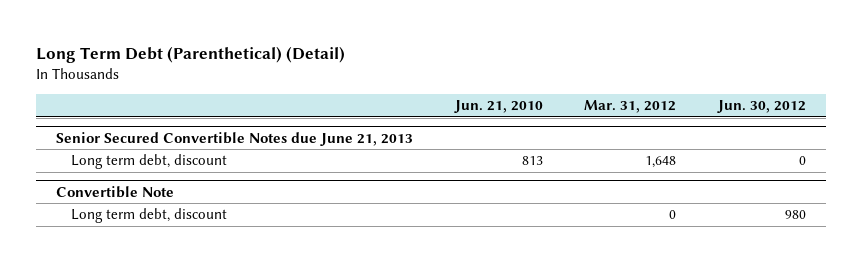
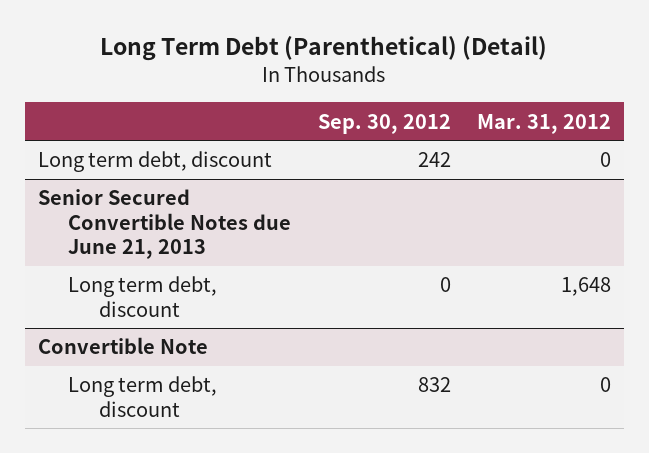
- | Jun. 21, 2010 | Mar. 31, 2012 | Jun. 30, 2012
+ | Sep. 30, 2012 | Mar. 31, 2012
+ Long term debt, discount | 242 | 0

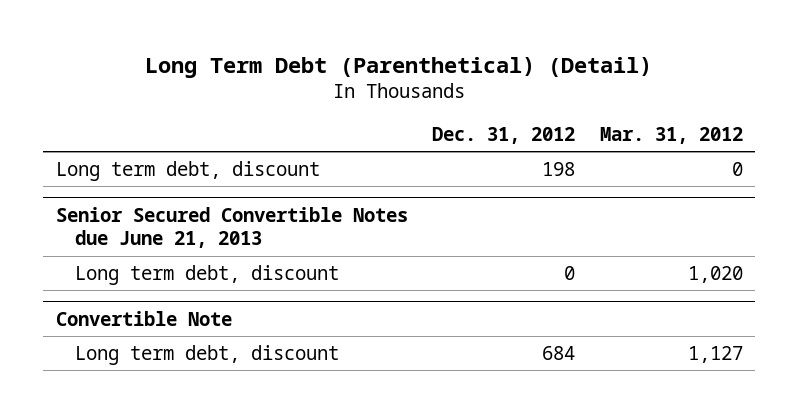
- | Sep. 30, 2012 | Mar. 31, 2012
+ | Dec. 31, 2012 | Mar. 31, 2012
@ Senior Secured Convertible Notes due June 21, 2013
- Long term debt, discount | 0 | 1,648
+ Long term debt, discount | 0 | 1,020
@ Convertible Note
- Long term debt, discount | 832 | 0
+ Long term debt, discount | 684 | 1,127

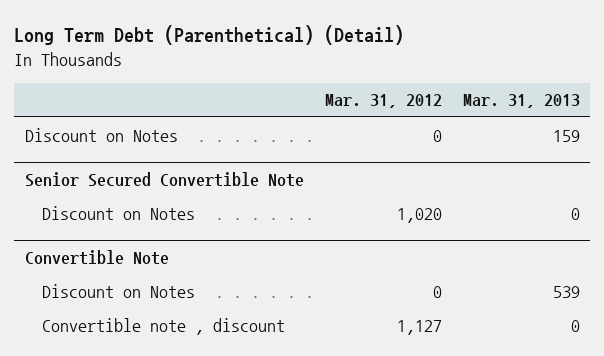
- | Dec. 31, 2012 | Mar. 31, 2012
+ | Mar. 31, 2012 | Mar. 31, 2013
- Long term debt, discount | 198 | 0
- Senior Secured Convertible Notes due June 21, 2013
- Long term debt, discount | 0 | 1,020
+ Discount on Notes | 0 | 159
+ Senior Secured Convertible Note
+ Discount on Notes | 1,020 | 0
@ Convertible Note
- Long term debt, discount | 684 | 1,127
+ Discount on Notes | 0 | 539
+ Convertible note , discount | 1,127 | 0

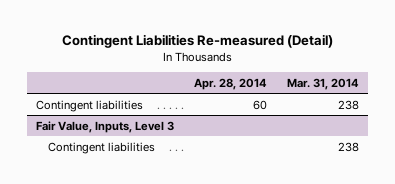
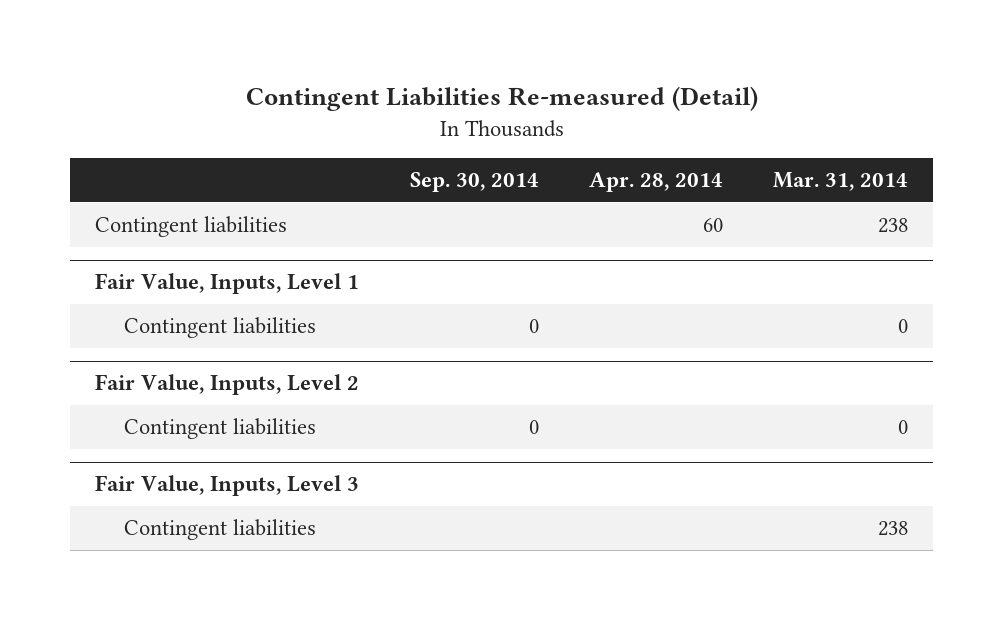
- | Apr. 28, 2014 | Mar. 31, 2014
+ | Sep. 30, 2014 | Apr. 28, 2014 | Mar. 31, 2014
+ Fair Value, Inputs, Level 1
+ Contingent liabilities | 0 | | 0
+ Fair Value, Inputs, Level 2
+ Contingent liabilities | 0 | | 0

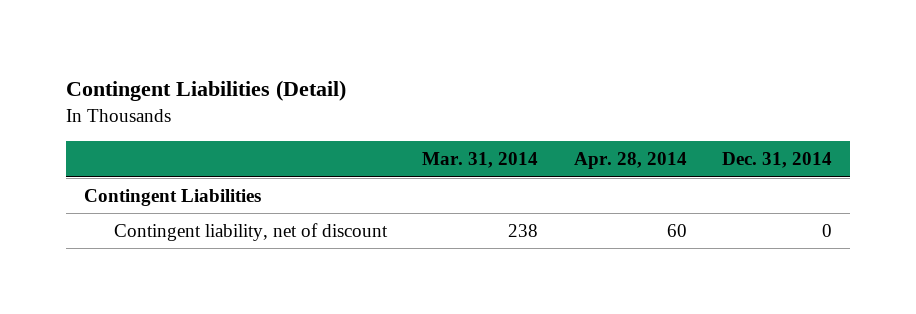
- Contingent Liabilities Re-measured (Detail)
+ Contingent Liabilities (Detail)
- | Sep. 30, 2014 | Apr. 28, 2014 | Mar. 31, 2014
+ | Mar. 31, 2014 | Apr. 28, 2014 | Dec. 31, 2014
- Contingent liabilities | | 60 | 238
- Fair Value, Inputs, Level 1
- Contingent liabilities | 0 | | 0
- Fair Value, Inputs, Level 2
- Contingent liabilities | 0 | | 0
- Fair Value, Inputs, Level 3
- Contingent liabilities | | | 238
+ Contingent Liabilities
+ Contingent liability, net of discount | 238 | 60 | 0

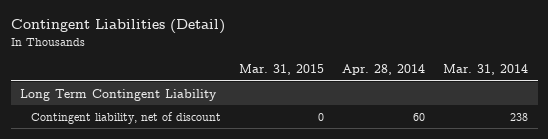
- | Mar. 31, 2014 | Apr. 28, 2014 | Dec. 31, 2014
+ | Mar. 31, 2015 | Apr. 28, 2014 | Mar. 31, 2014
- Contingent Liabilities
+ Long Term Contingent Liability

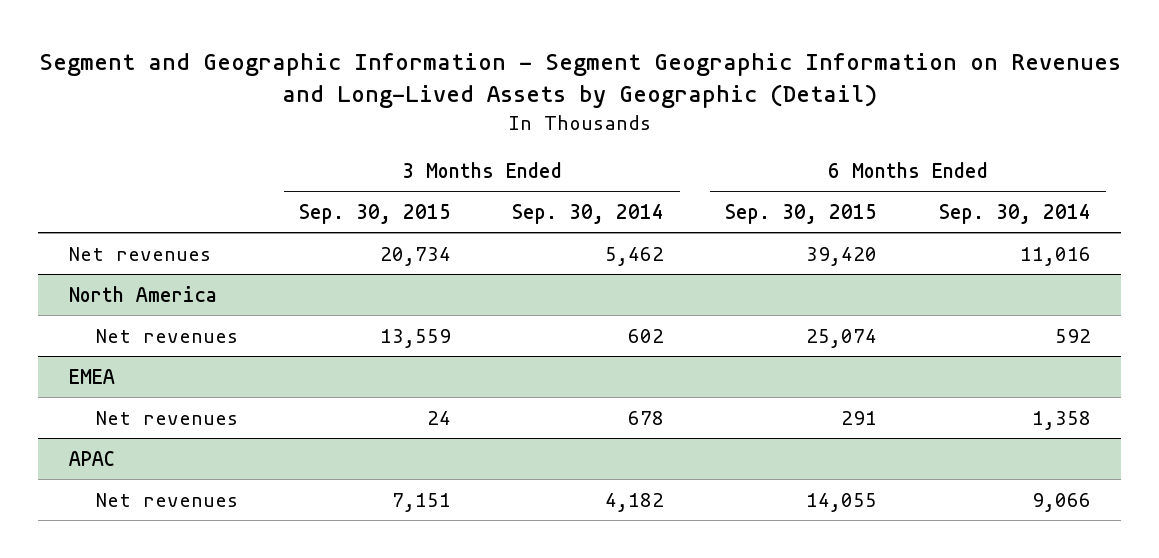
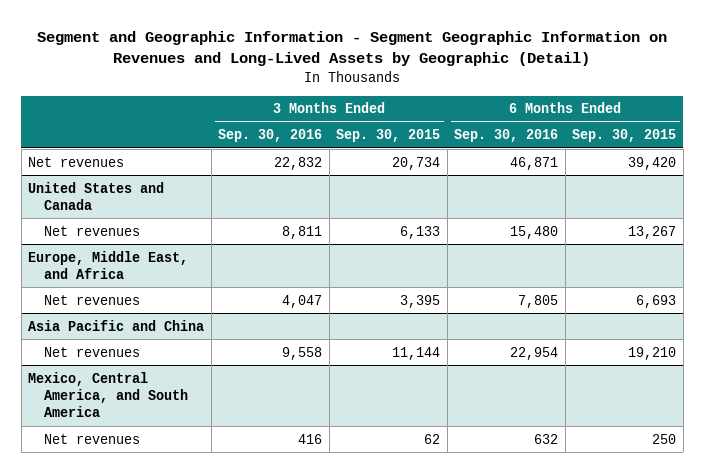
- | 3 Months Ended Sep. 30, 2015 | 3 Months Ended Sep. 30, 2014 | 6 Months Ended Sep. 30, 2015 | 6 Months Ended Sep. 30, 2014
+ | 3 Months Ended Sep. 30, 2016 | 3 Months Ended Sep. 30, 2015 | 6 Months Ended Sep. 30, 2016 | 6 Months Ended Sep. 30, 2015
- North America
- Net revenues | 13,559 | 602 | 25,074 | 592
- EMEA
- Net revenues | 24 | 678 | 291 | 1,358
- APAC
- Net revenues | 7,151 | 4,182 | 14,055 | 9,066
+ United States and Canada
+ Net revenues | 8,811 | 6,133 | 15,480 | 13,267
+ Europe, Middle East, and Africa
+ Net revenues | 4,047 | 3,395 | 7,805 | 6,693
+ Asia Pacific and China
+ Net revenues | 9,558 | 11,144 | 22,954 | 19,210
+ Mexico, Central America, and South America
+ Net revenues | 416 | 62 | 632 | 250

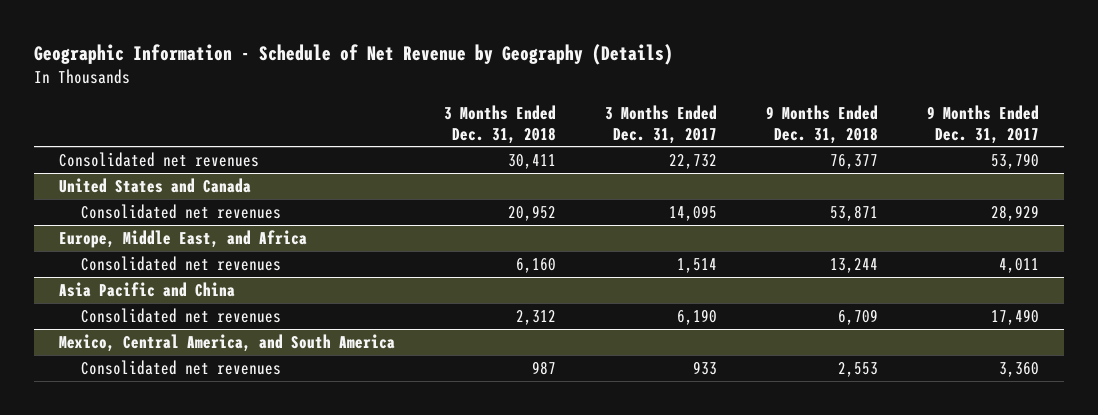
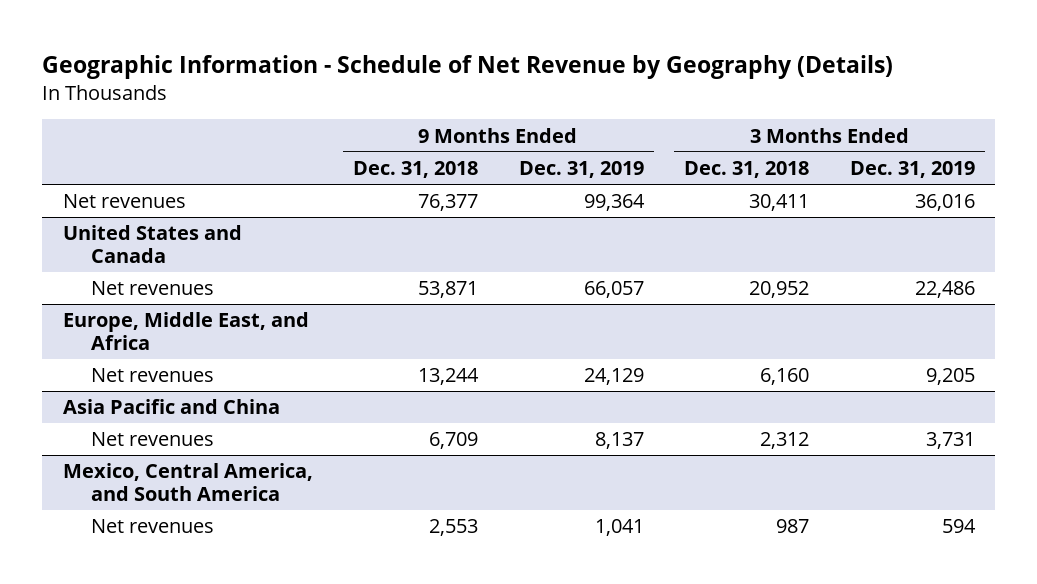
- | 3 Months Ended Dec. 31, 2018 | 3 Months Ended Dec. 31, 2017 | 9 Months Ended Dec. 31, 2018 | 9 Months Ended Dec. 31, 2017
+ | 9 Months Ended Dec. 31, 2018 | 9 Months Ended Dec. 31, 2019 | 3 Months Ended Dec. 31, 2018 | 3 Months Ended Dec. 31, 2019
- Consolidated net revenues | 30,411 | 22,732 | 76,377 | 53,790
+ Net revenues | 76,377 | 99,364 | 30,411 | 36,016
@ United States and Canada
- Consolidated net revenues | 20,952 | 14,095 | 53,871 | 28,929
+ Net revenues | 53,871 | 66,057 | 20,952 | 22,486
@ Europe, Middle East, and Africa
- Consolidated net revenues | 6,160 | 1,514 | 13,244 | 4,011
+ Net revenues | 13,244 | 24,129 | 6,160 | 9,205
@ Asia Pacific and China
- Consolidated net revenues | 2,312 | 6,190 | 6,709 | 17,490
+ Net revenues | 6,709 | 8,137 | 2,312 | 3,731
@ Mexico, Central America, and South America
- Consolidated net revenues | 987 | 933 | 2,553 | 3,360
+ Net revenues | 2,553 | 1,041 | 987 | 594

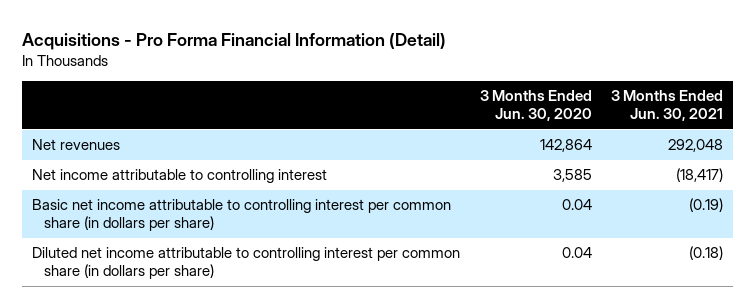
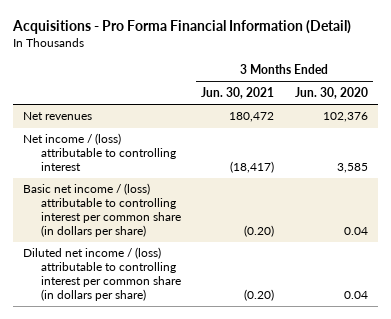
- | 3 Months Ended Jun. 30, 2020 | 3 Months Ended Jun. 30, 2021
+ | 3 Months Ended Jun. 30, 2021 | 3 Months Ended Jun. 30, 2020
- Net revenues | 142,864 | 292,048
- Net income attributable to controlling interest | 3,585 | (18,417)
- Basic net income attributable to controlling interest per common share (in dollars per share) | 0.04 | (0.19)
- Diluted net income attributable to controlling interest per common share (in dollars per share) | 0.04 | (0.18)
+ Net revenues | 180,472 | 102,376
+ Net income / (loss) attributable to controlling interest | (18,417) | 3,585
+ Basic net income / (loss) attributable to controlling interest per common share (in dollars per share) | (0.20) | 0.04
+ Diluted net income / (loss) attributable to controlling interest per common share (in dollars per share) | (0.20) | 0.04

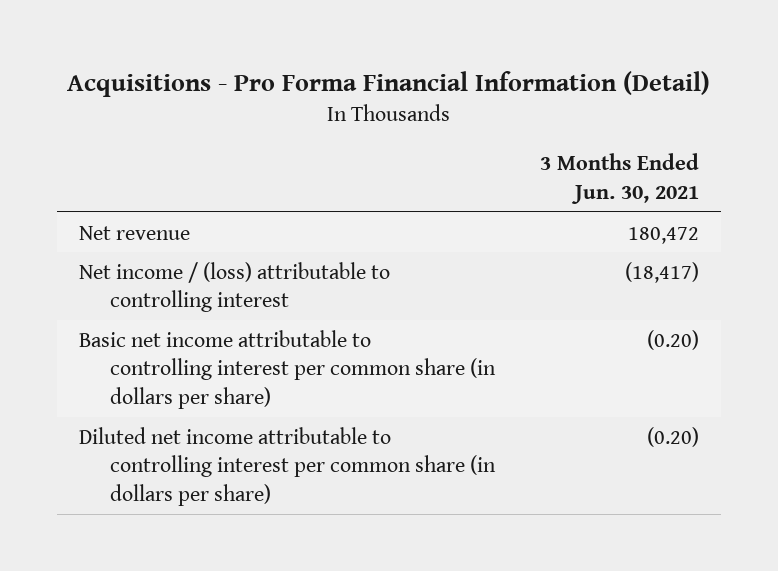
- | 3 Months Ended Jun. 30, 2021 | 3 Months Ended Jun. 30, 2020
+ | 3 Months Ended Jun. 30, 2021
- Net revenues | 180,472 | 102,376
+ Net revenue | 180,472
- Basic net income / (loss) attributable to controlling interest per common share (in dollars per share) | (0.20) | 0.04
- Diluted net income / (loss) attributable to controlling interest per common share (in dollars per share) | (0.20) | 0.04
+ Basic net income attributable to controlling interest per common share (in dollars per share) | (0.20)
+ Diluted net income attributable to controlling interest per common share (in dollars per share) | (0.20)

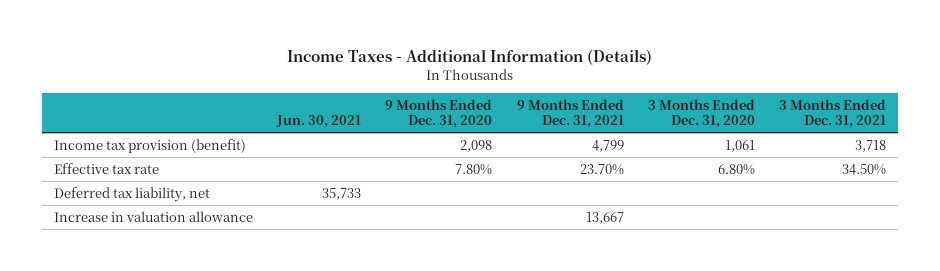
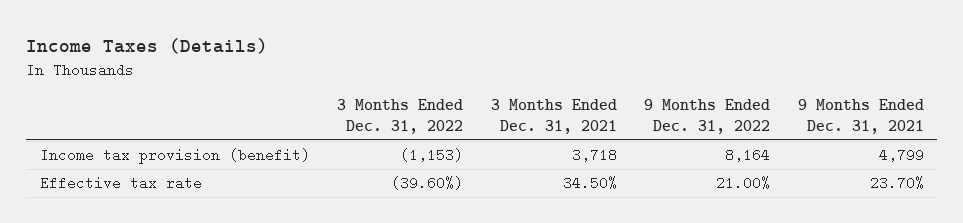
- Income Taxes - Additional Information (Details)
+ Income Taxes (Details)
- | Jun. 30, 2021 | 9 Months Ended Dec. 31, 2020 | 9 Months Ended Dec. 31, 2021 | 3 Months Ended Dec. 31, 2020 | 3 Months Ended Dec. 31, 2021
+ | 3 Months Ended Dec. 31, 2022 | 3 Months Ended Dec. 31, 2021 | 9 Months Ended Dec. 31, 2022 | 9 Months Ended Dec. 31, 2021
- Deferred tax liability, net | 35,733 | | | |
- Increase in valuation allowance | | | 13,667 | |

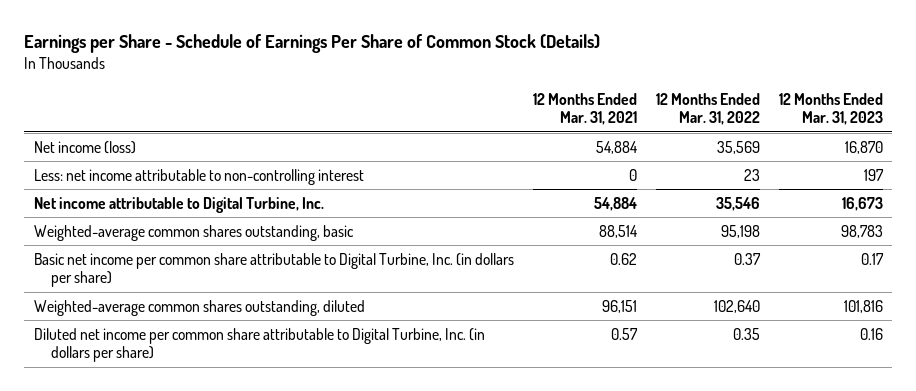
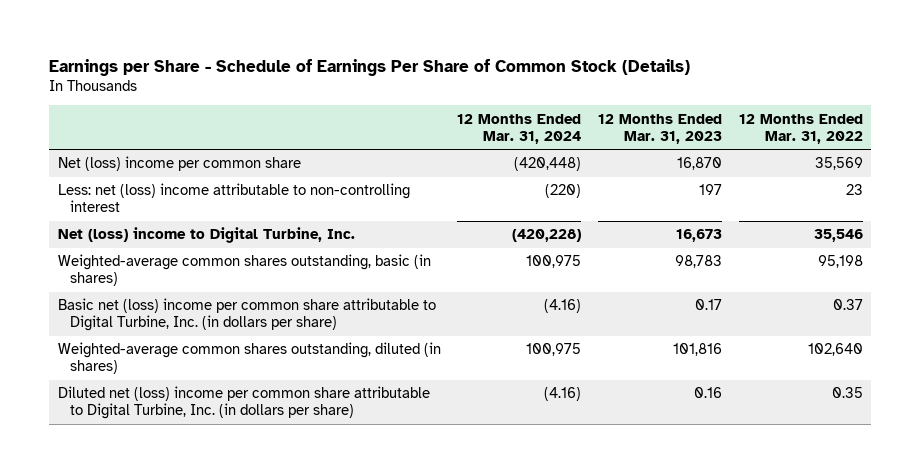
- | 12 Months Ended Mar. 31, 2021 | 12 Months Ended Mar. 31, 2022 | 12 Months Ended Mar. 31, 2023
+ | 12 Months Ended Mar. 31, 2024 | 12 Months Ended Mar. 31, 2023 | 12 Months Ended Mar. 31, 2022
- Net income (loss) | 54,884 | 35,569 | 16,870
- Less: net income attributable to non-controlling interest | 0 | 23 | 197
- Net income attributable to Digital Turbine, Inc. | 54,884 | 35,546 | 16,673
- Weighted-average common shares outstanding, basic | 88,514 | 95,198 | 98,783
- Basic net income per common share attributable to Digital Turbine, Inc. (in dollars per share) | 0.62 | 0.37 | 0.17
- Weighted-average common shares outstanding, diluted | 96,151 | 102,640 | 101,816
- Diluted net income per common share attributable to Digital Turbine, Inc. (in dollars per share) | 0.57 | 0.35 | 0.16
+ Net (loss) income per common share | (420,448) | 16,870 | 35,569
+ Less: net (loss) income attributable to non-controlling interest | (220) | 197 | 23
+ Net (loss) income to Digital Turbine, Inc. | (420,228) | 16,673 | 35,546
+ Weighted-average common shares outstanding, basic (in shares) | 100,975 | 98,783 | 95,198
+ Basic net (loss) income per common share attributable to Digital Turbine, Inc. (in dollars per share) | (4.16) | 0.17 | 0.37
+ Weighted-average common shares outstanding, diluted (in shares) | 100,975 | 101,816 | 102,640
+ Diluted net (loss) income per common share attributable to Digital Turbine, Inc. (in dollars per share) | (4.16) | 0.16 | 0.35

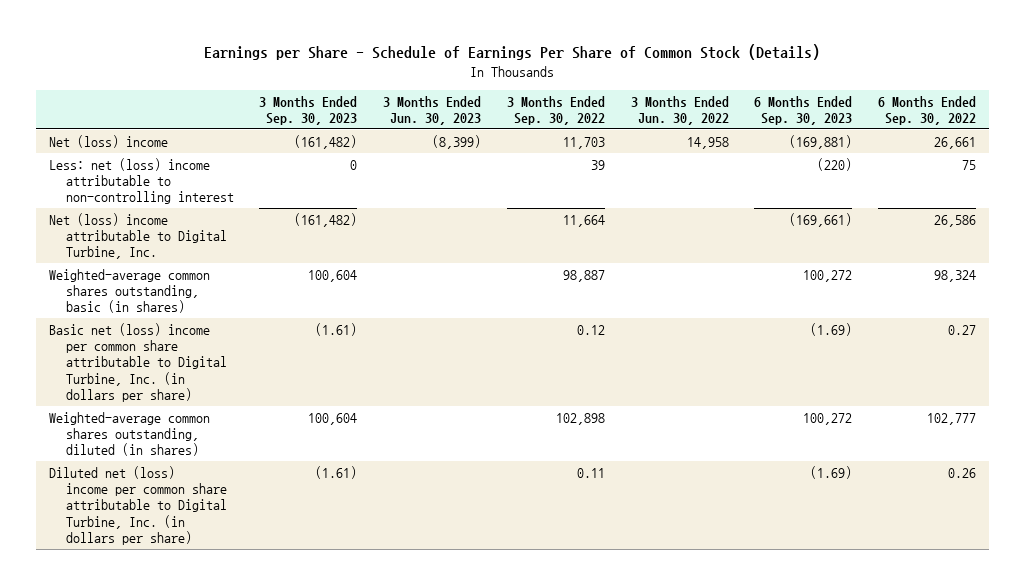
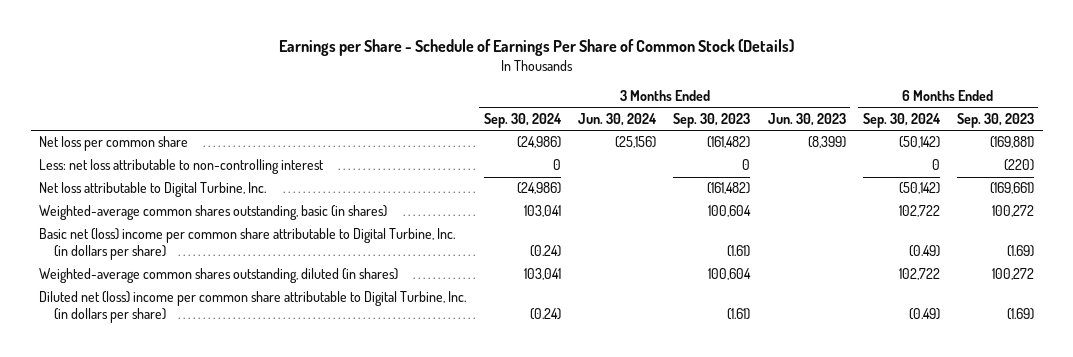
- | 3 Months Ended Sep. 30, 2023 | 3 Months Ended Jun. 30, 2023 | 3 Months Ended Sep. 30, 2022 | 3 Months Ended Jun. 30, 2022 | 6 Months Ended Sep. 30, 2023 | 6 Months Ended Sep. 30, 2022
+ | 3 Months Ended Sep. 30, 2024 | 3 Months Ended Jun. 30, 2024 | 3 Months Ended Sep. 30, 2023 | 3 Months Ended Jun. 30, 2023 | 6 Months Ended Sep. 30, 2024 | 6 Months Ended Sep. 30, 2023
- Net (loss) income | (161,482) | (8,399) | 11,703 | 14,958 | (169,881) | 26,661
- Less: net (loss) income attributable to non-controlling interest | 0 | | 39 | | (220) | 75
- Net (loss) income attributable to Digital Turbine, Inc. | (161,482) | | 11,664 | | (169,661) | 26,586
+ Net loss per common share | (24,986) | (25,156) | (161,482) | (8,399) | (50,142) | (169,881)
+ Less: net loss attributable to non-controlling interest | 0 | | 0 | | 0 | (220)
+ Net loss attributable to Digital Turbine, Inc. | (24,986) | | (161,482) | | (50,142) | (169,661)

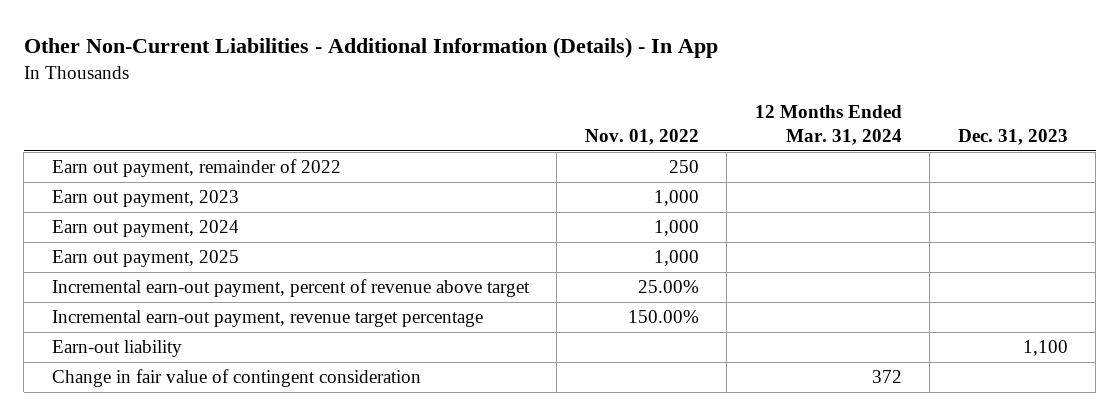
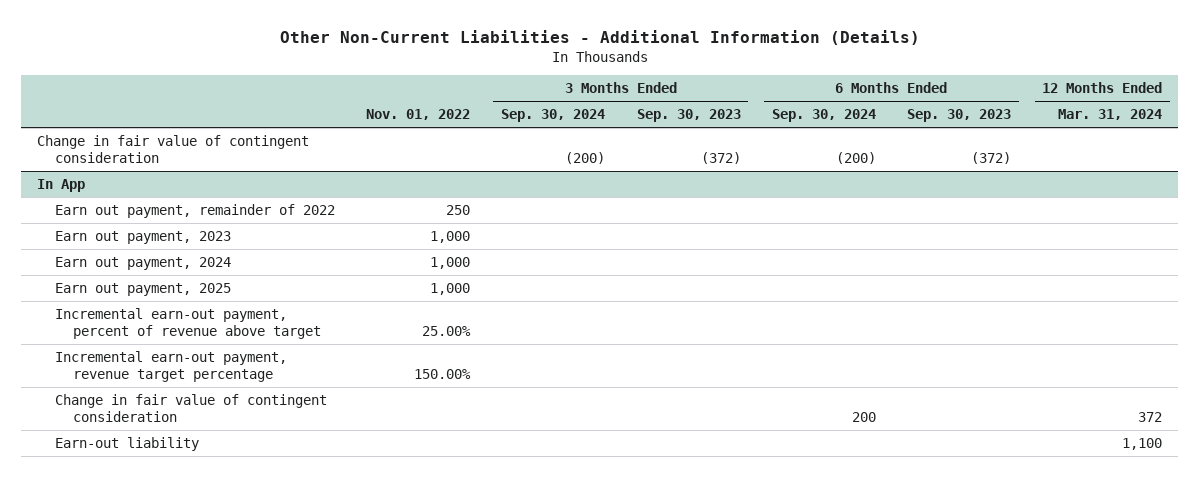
- Other Non-Current Liabilities - Additional Information (Details) - In App
+ Other Non-Current Liabilities - Additional Information (Details)
- | Nov. 01, 2022 | 12 Months Ended Mar. 31, 2024 | Dec. 31, 2023
+ | Nov. 01, 2022 | 3 Months Ended Sep. 30, 2024 | 3 Months Ended Sep. 30, 2023 | 6 Months Ended Sep. 30, 2024 | 6 Months Ended Sep. 30, 2023 | 12 Months Ended Mar. 31, 2024
+ Change in fair value of contingent consideration | | (200) | (372) | (200) | (372) |
+ In App
- Earn-out liability | | | 1,100
+ Earn-out liability | | | | | | 1,100

